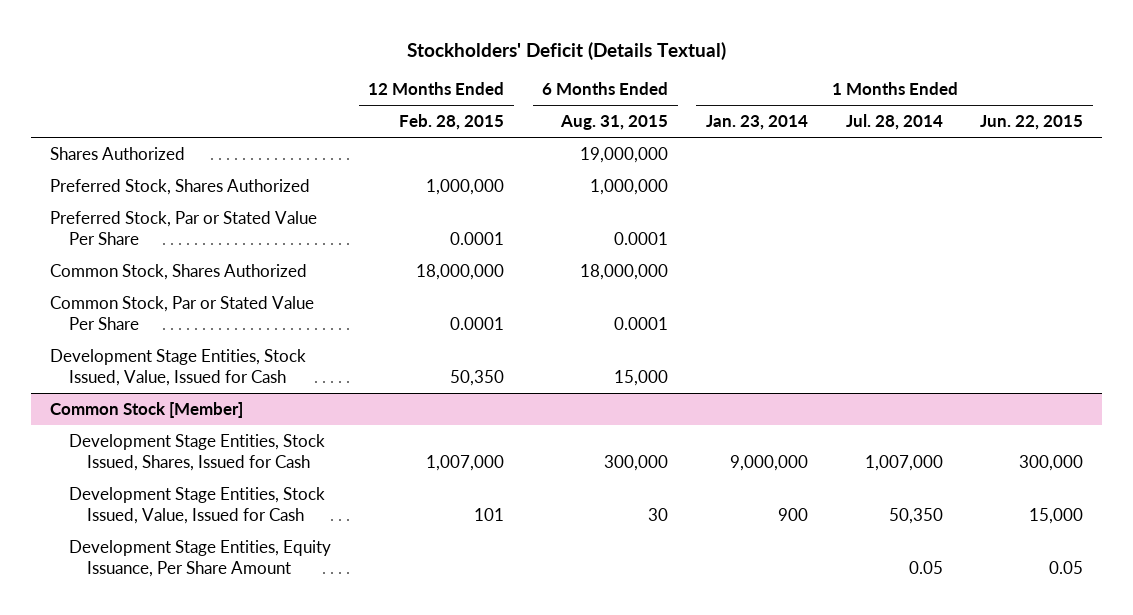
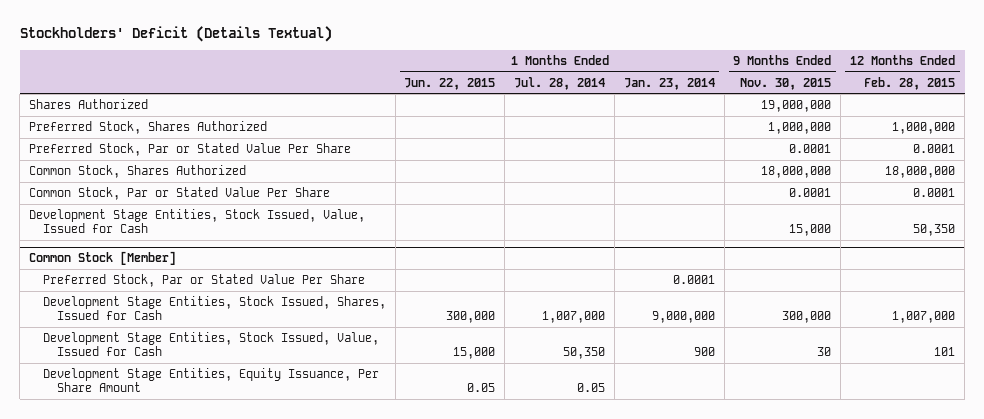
- | 12 Months Ended Feb. 28, 2015 | 6 Months Ended Aug. 31, 2015 | 1 Months Ended Jan. 23, 2014 | 1 Months Ended Jul. 28, 2014 | 1 Months Ended Jun. 22, 2015
+ | 1 Months Ended Jun. 22, 2015 | 1 Months Ended Jul. 28, 2014 | 1 Months Ended Jan. 23, 2014 | 9 Months Ended Nov. 30, 2015 | 12 Months Ended Feb. 28, 2015
@ Common Stock [Member]
+ Preferred Stock, Par or Stated Value Per Share | | | 0.0001 | |

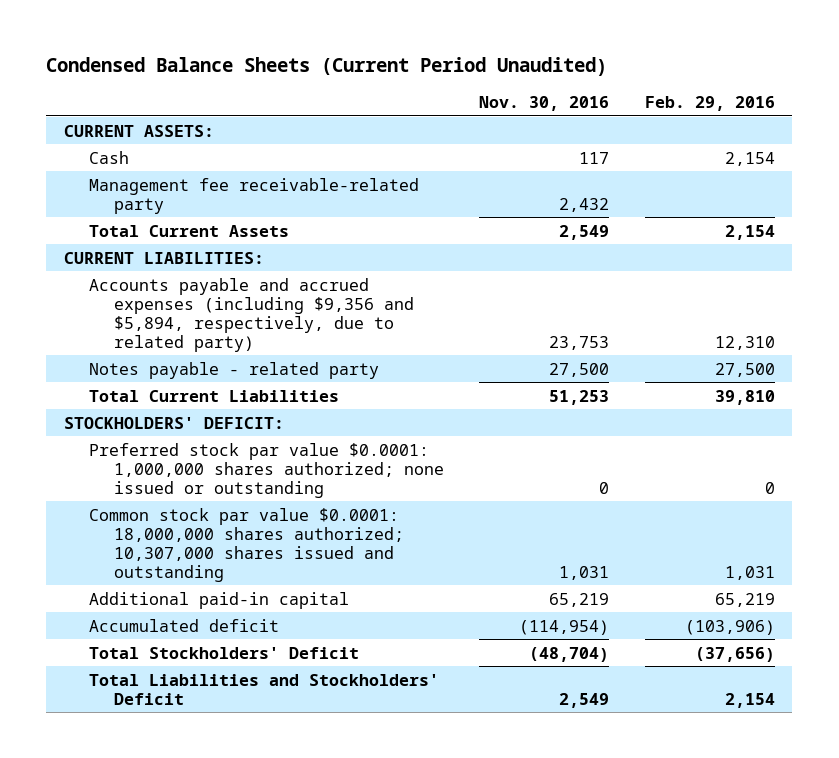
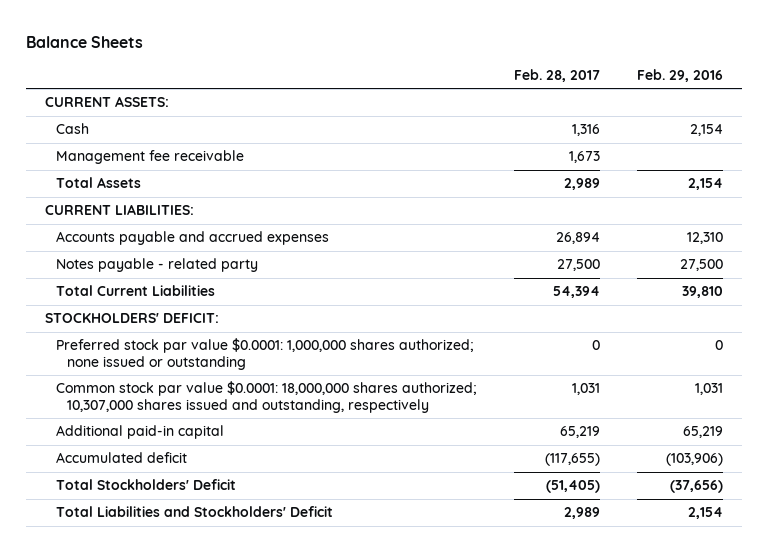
- Condensed Balance Sheets (Current Period Unaudited)
+ Balance Sheets
- | Nov. 30, 2016 | Feb. 29, 2016
+ | Feb. 28, 2017 | Feb. 29, 2016
- Management fee receivable-related party | 2,432 |
- Total Current Assets | 2,549 | 2,154
+ Management fee receivable | 1,673 |
+ Total Assets | 2,989 | 2,154
- Accounts payable and accrued expenses (including $9,356 and $5,894, respectively, due to related party) | 23,753 | 12,310
+ Accounts payable and accrued expenses | 26,894 | 12,310
- Common stock par value $0.0001: 18,000,000 shares authorized; 10,307,000 shares issued and outstanding | 1,031 | 1,031
+ Common stock par value $0.0001: 18,000,000 shares authorized; 10,307,000 shares issued and outstanding, respectively | 1,031 | 1,031

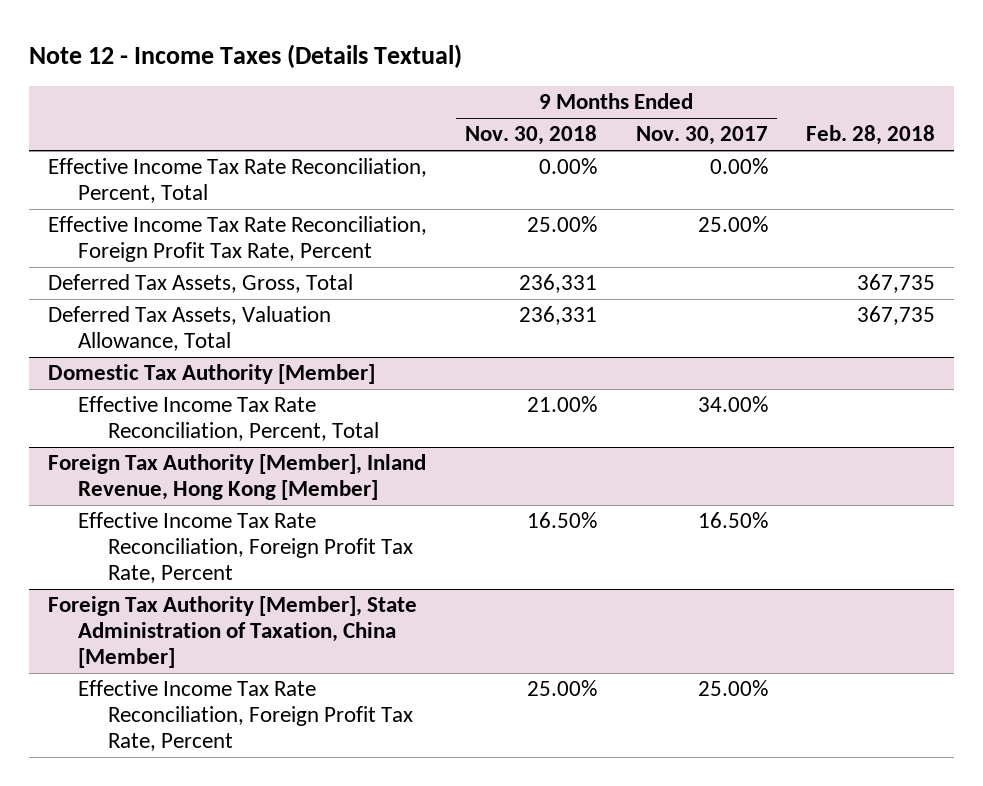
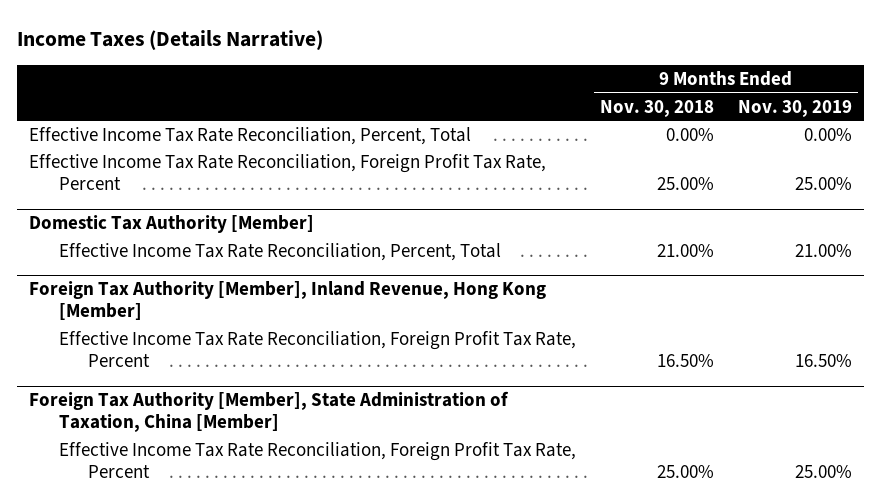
- Note 12 - Income Taxes (Details Textual)
+ Income Taxes (Details Narrative)
- | 9 Months Ended Nov. 30, 2018 | 9 Months Ended Nov. 30, 2017 | Feb. 28, 2018
+ | 9 Months Ended Nov. 30, 2018 | 9 Months Ended Nov. 30, 2019
- Deferred Tax Assets, Gross, Total | 236,331 | | 367,735
- Deferred Tax Assets, Valuation Allowance, Total | 236,331 | | 367,735

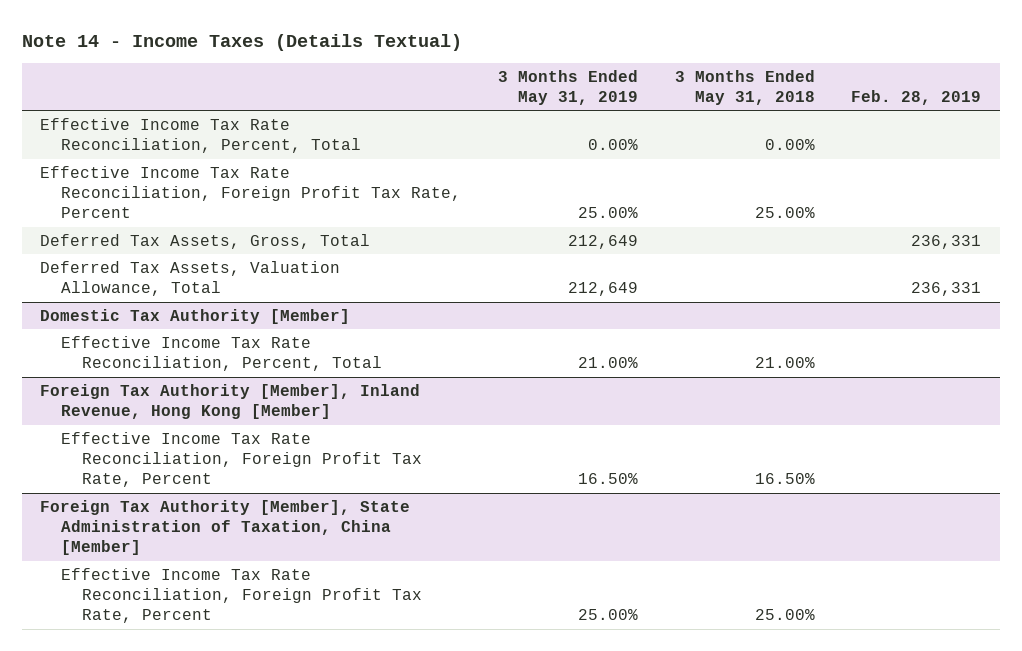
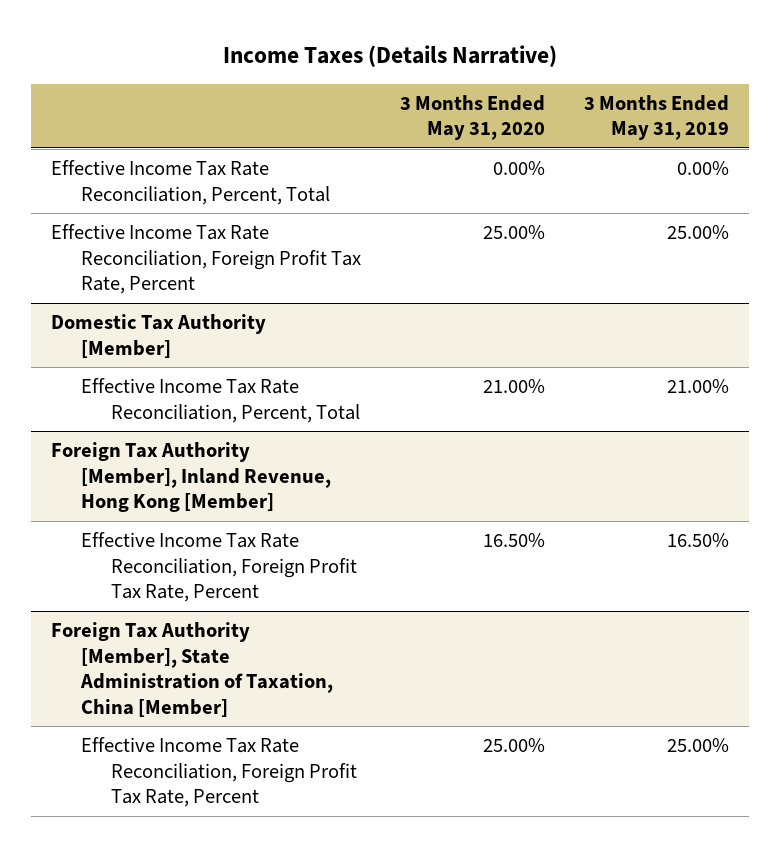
- Note 14 - Income Taxes (Details Textual)
+ Income Taxes (Details Narrative)
- | 3 Months Ended May 31, 2019 | 3 Months Ended May 31, 2018 | Feb. 28, 2019
+ | 3 Months Ended May 31, 2020 | 3 Months Ended May 31, 2019
- Deferred Tax Assets, Gross, Total | 212,649 | | 236,331
- Deferred Tax Assets, Valuation Allowance, Total | 212,649 | | 236,331

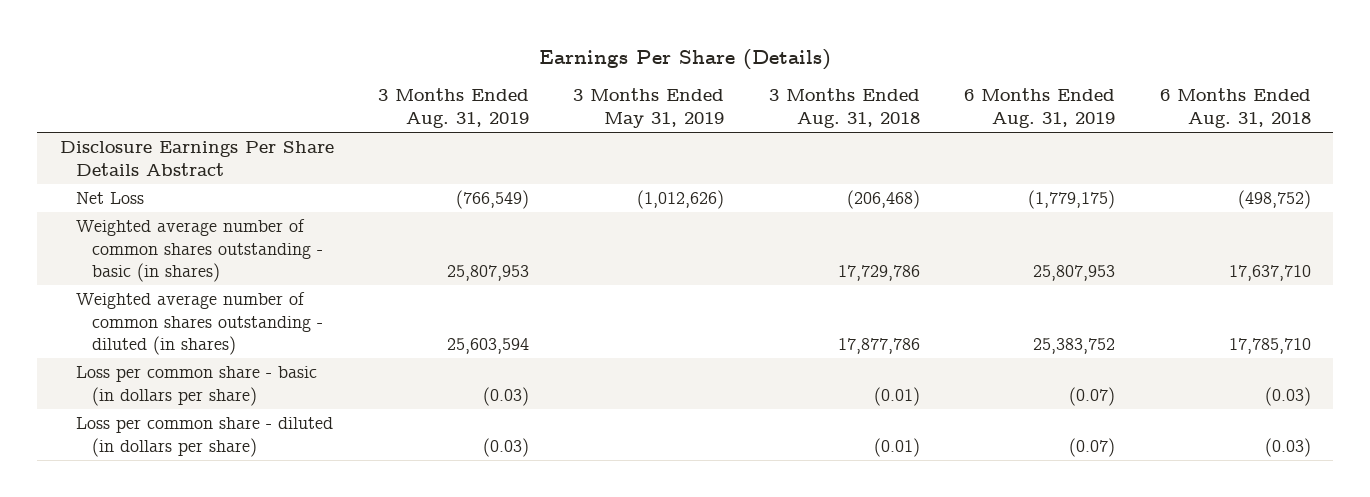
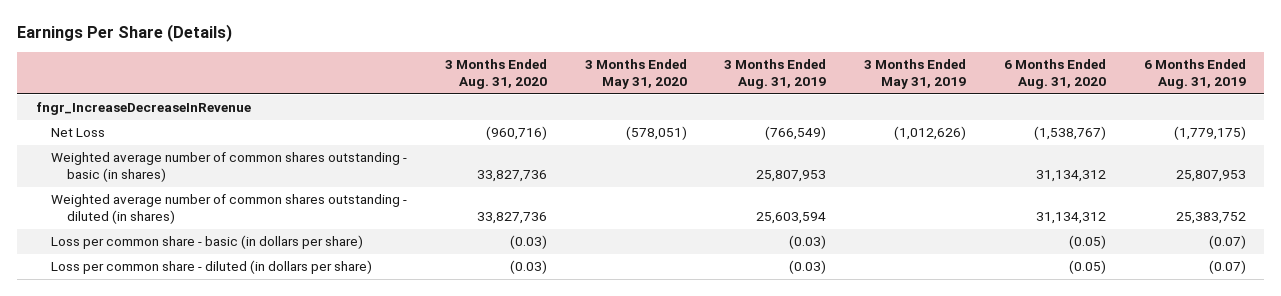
- | 3 Months Ended Aug. 31, 2019 | 3 Months Ended May 31, 2019 | 3 Months Ended Aug. 31, 2018 | 6 Months Ended Aug. 31, 2019 | 6 Months Ended Aug. 31, 2018
+ | 3 Months Ended Aug. 31, 2020 | 3 Months Ended May 31, 2020 | 3 Months Ended Aug. 31, 2019 | 3 Months Ended May 31, 2019 | 6 Months Ended Aug. 31, 2020 | 6 Months Ended Aug. 31, 2019
- Disclosure Earnings Per Share Details Abstract
+ fngr_IncreaseDecreaseInRevenue

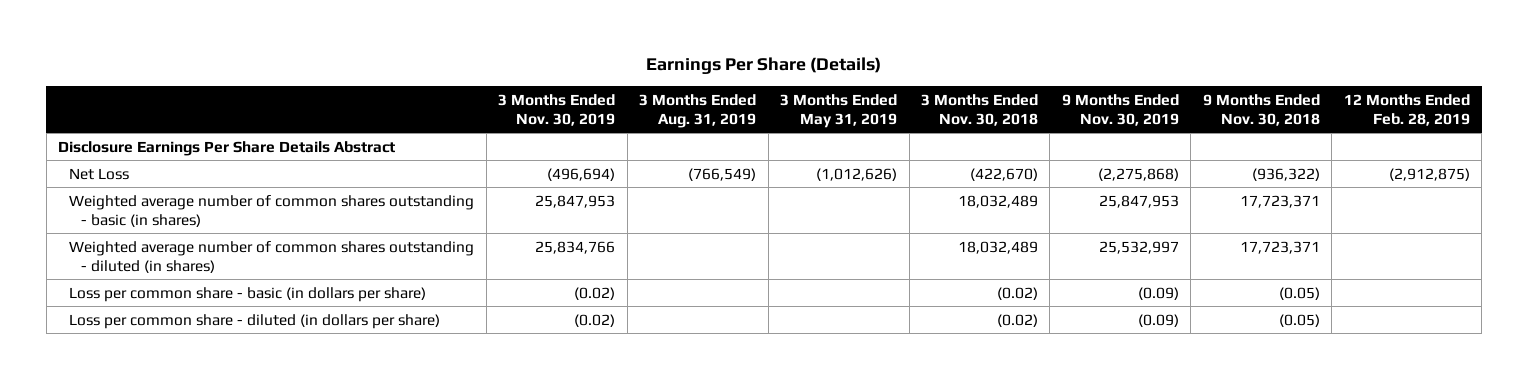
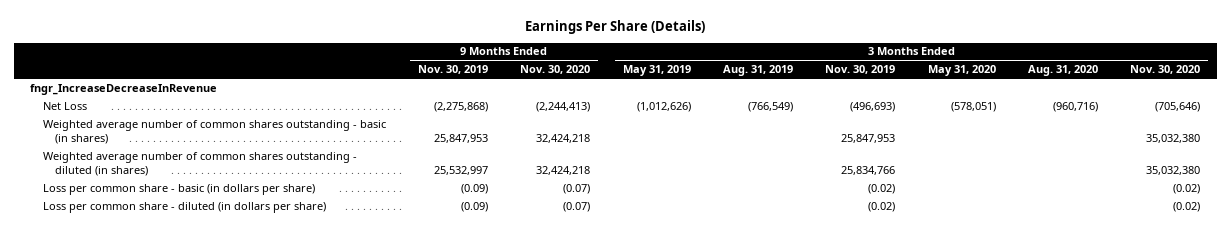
- | 3 Months Ended Nov. 30, 2019 | 3 Months Ended Aug. 31, 2019 | 3 Months Ended May 31, 2019 | 3 Months Ended Nov. 30, 2018 | 9 Months Ended Nov. 30, 2019 | 9 Months Ended Nov. 30, 2018 | 12 Months Ended Feb. 28, 2019
+ | 9 Months Ended Nov. 30, 2019 | 9 Months Ended Nov. 30, 2020 | 3 Months Ended May 31, 2019 | 3 Months Ended Aug. 31, 2019 | 3 Months Ended Nov. 30, 2019 | 3 Months Ended May 31, 2020 | 3 Months Ended Aug. 31, 2020 | 3 Months Ended Nov. 30, 2020
- Disclosure Earnings Per Share Details Abstract
- Net Loss | (496,694) | (766,549) | (1,012,626) | (422,670) | (2,275,868) | (936,322) | (2,912,875)
+ fngr_IncreaseDecreaseInRevenue
+ Net Loss | (2,275,868) | (2,244,413) | (1,012,626) | (766,549) | (496,693) | (578,051) | (960,716) | (705,646)

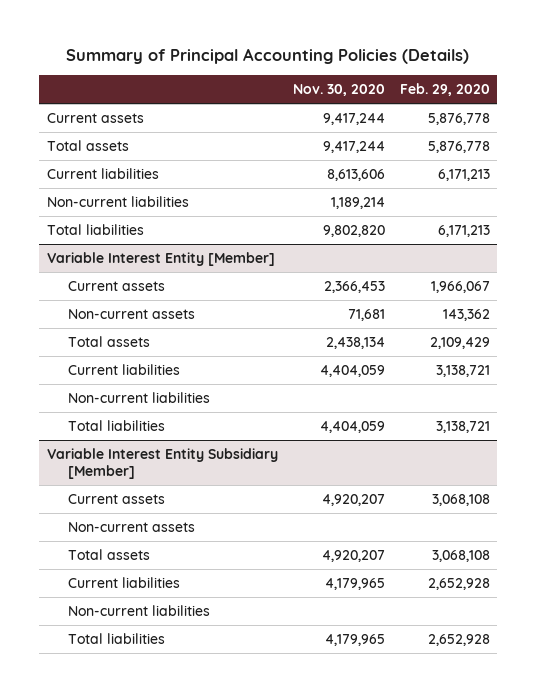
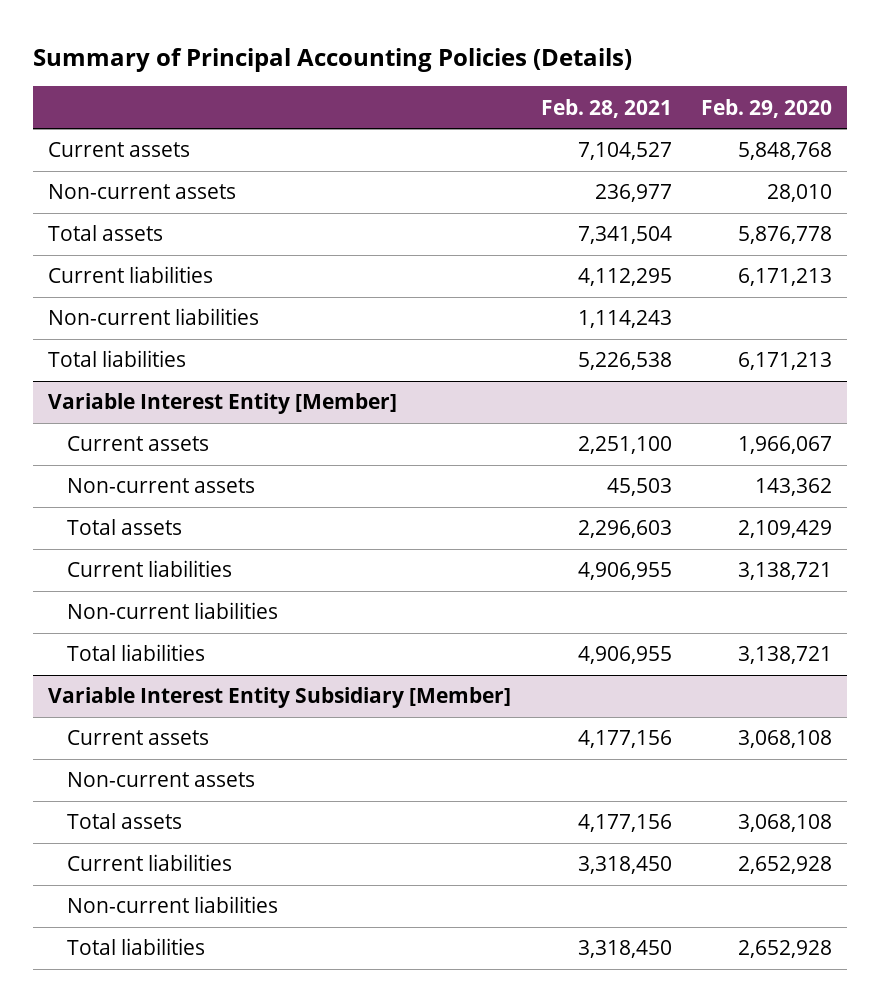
- | Nov. 30, 2020 | Feb. 29, 2020
+ | Feb. 28, 2021 | Feb. 29, 2020
- Current assets | 9,417,244 | 5,876,778
+ Current assets | 7,104,527 | 5,848,768
+ Non-current assets | 236,977 | 28,010

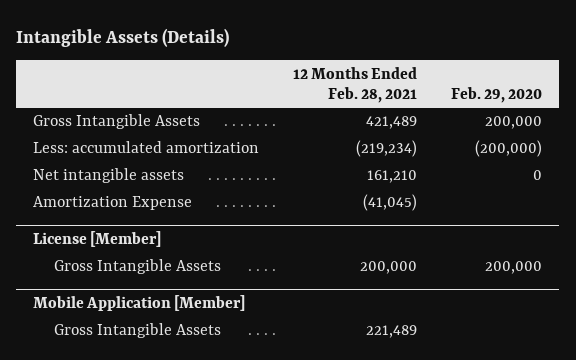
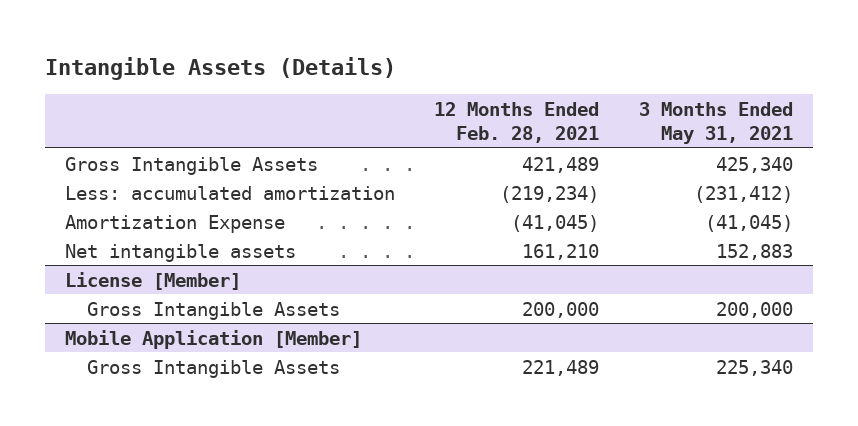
- | 12 Months Ended Feb. 28, 2021 | Feb. 29, 2020
+ | 12 Months Ended Feb. 28, 2021 | 3 Months Ended May 31, 2021
moved down: Net intangible assets | 161,210 | 152,883

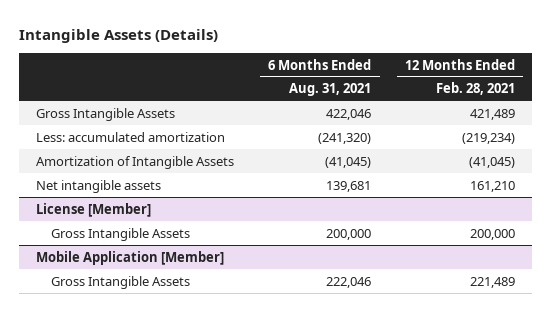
- | 12 Months Ended Feb. 28, 2021 | 3 Months Ended May 31, 2021
+ | 6 Months Ended Aug. 31, 2021 | 12 Months Ended Feb. 28, 2021
- Amortization Expense | (41,045) | (41,045)
+ Amortization of Intangible Assets | (41,045) | (41,045)

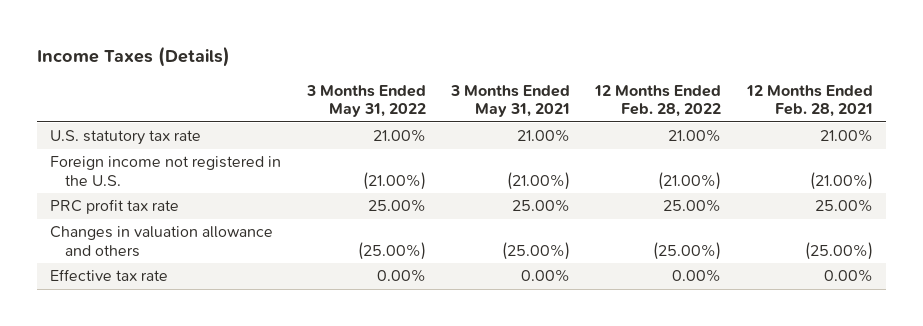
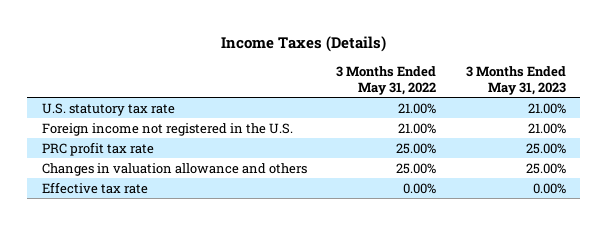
- | 3 Months Ended May 31, 2022 | 3 Months Ended May 31, 2021 | 12 Months Ended Feb. 28, 2022 | 12 Months Ended Feb. 28, 2021
+ | 3 Months Ended May 31, 2022 | 3 Months Ended May 31, 2023
- Foreign income not registered in the U.S. | (21.00%) | (21.00%) | (21.00%) | (21.00%)
+ Foreign income not registered in the U.S. | 21.00% | 21.00%
- Changes in valuation allowance and others | (25.00%) | (25.00%) | (25.00%) | (25.00%)
+ Changes in valuation allowance and others | 25.00% | 25.00%

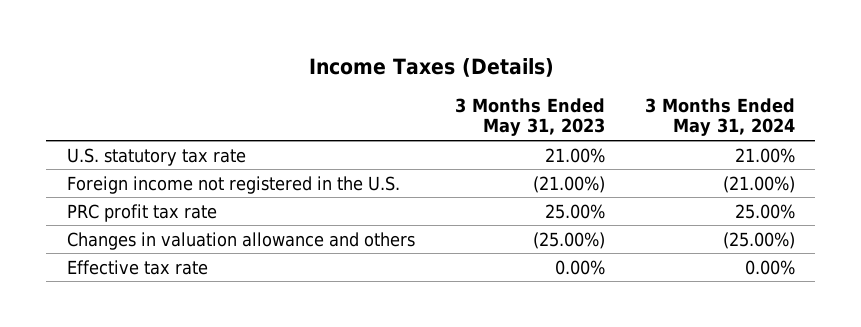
- | 3 Months Ended May 31, 2022 | 3 Months Ended May 31, 2023
+ | 3 Months Ended May 31, 2023 | 3 Months Ended May 31, 2024
- Foreign income not registered in the U.S. | 21.00% | 21.00%
+ Foreign income not registered in the U.S. | (21.00%) | (21.00%)
- Changes in valuation allowance and others | 25.00% | 25.00%
+ Changes in valuation allowance and others | (25.00%) | (25.00%)

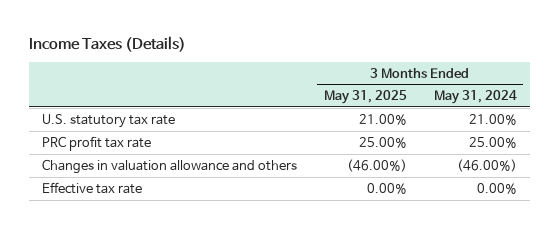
- | 3 Months Ended May 31, 2023 | 3 Months Ended May 31, 2024
+ | 3 Months Ended May 31, 2025 | 3 Months Ended May 31, 2024
- Foreign income not registered in the U.S. | (21.00%) | (21.00%)
- Changes in valuation allowance and others | (25.00%) | (25.00%)
+ Changes in valuation allowance and others | (46.00%) | (46.00%)

